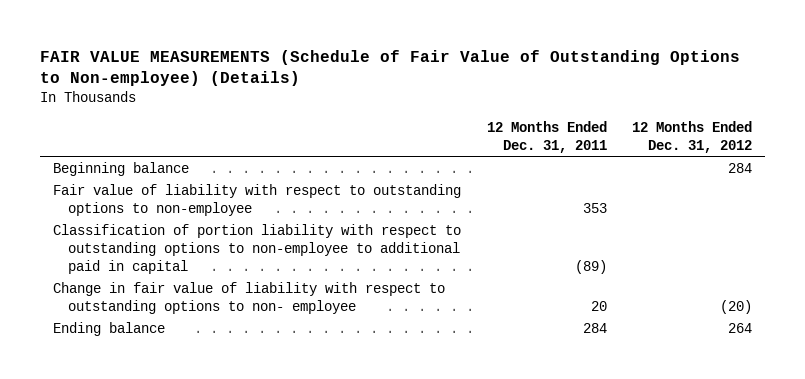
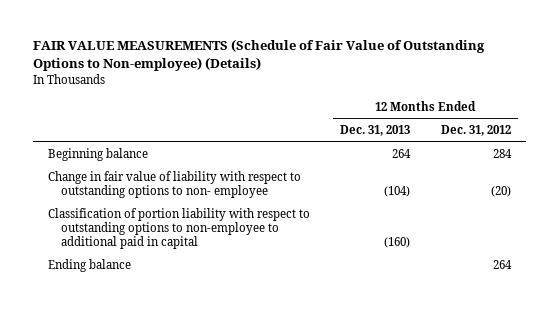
- | 12 Months Ended Dec. 31, 2011 | 12 Months Ended Dec. 31, 2012
+ | 12 Months Ended Dec. 31, 2013 | 12 Months Ended Dec. 31, 2012
- Fair value of liability with respect to outstanding options to non-employee | 353 |
moved down: Classification of portion liability with respect to outstanding options to non-employee to additional paid in capital | (160) |

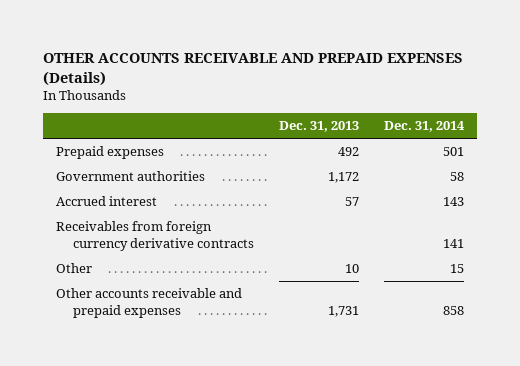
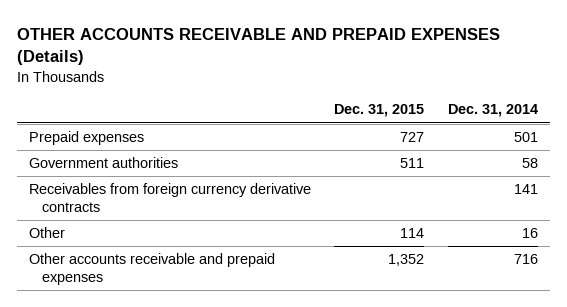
- | Dec. 31, 2013 | Dec. 31, 2014
+ | Dec. 31, 2015 | Dec. 31, 2014
- Accrued interest | 57 | 143
- Other | 10 | 15
- Other accounts receivable and prepaid expenses | 1,731 | 858
+ Other | 114 | 16
+ Other accounts receivable and prepaid expenses | 1,352 | 716

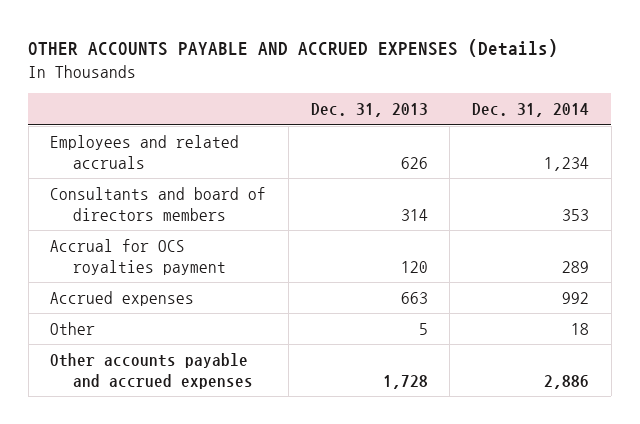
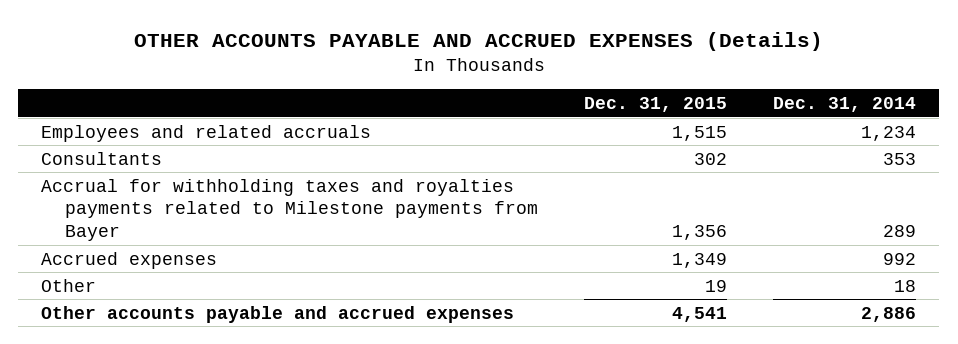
- | Dec. 31, 2013 | Dec. 31, 2014
+ | Dec. 31, 2015 | Dec. 31, 2014
- Consultants and board of directors members | 314 | 353
- Accrual for OCS royalties payment | 120 | 289
+ Consultants | 302 | 353
+ Accrual for withholding taxes and royalties payments related to Milestone payments from Bayer | 1,356 | 289

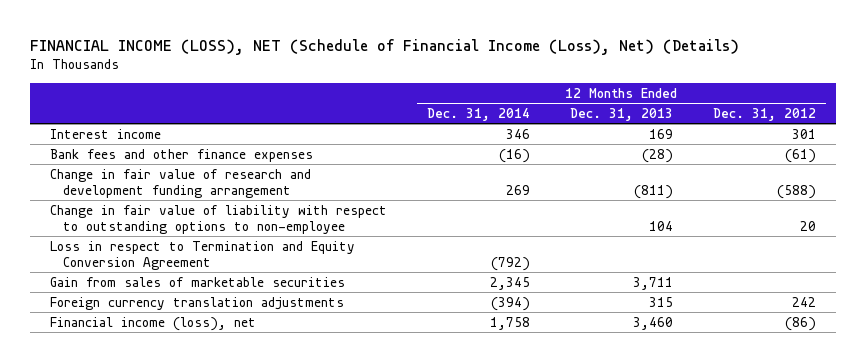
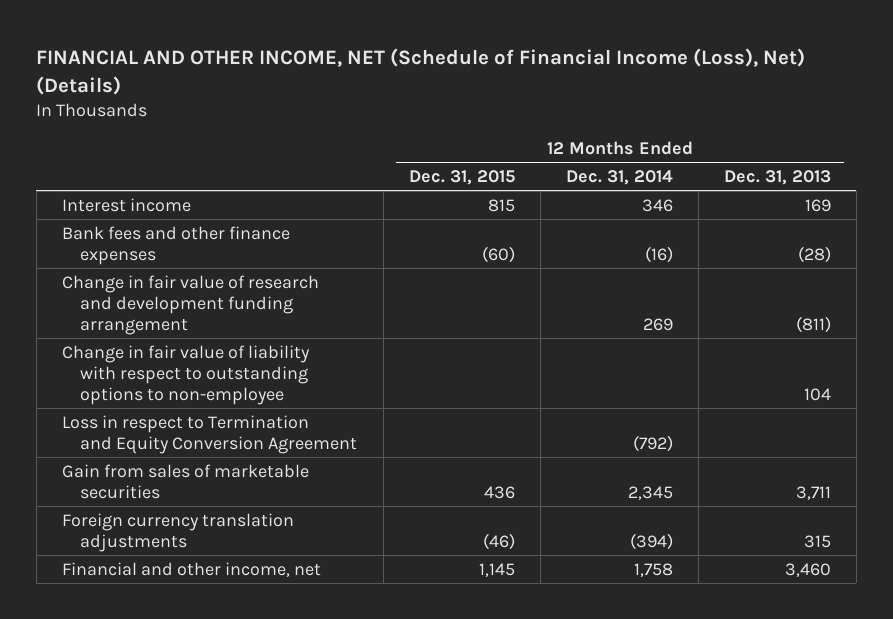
- FINANCIAL INCOME (LOSS), NET (Schedule of Financial Income (Loss), Net) (Details)
+ FINANCIAL AND OTHER INCOME, NET (Schedule of Financial Income (Loss), Net) (Details)
- | 12 Months Ended Dec. 31, 2014 | 12 Months Ended Dec. 31, 2013 | 12 Months Ended Dec. 31, 2012
+ | 12 Months Ended Dec. 31, 2015 | 12 Months Ended Dec. 31, 2014 | 12 Months Ended Dec. 31, 2013
- Financial income (loss), net | 1,758 | 3,460 | (86)
+ Financial and other income, net | 1,145 | 1,758 | 3,460

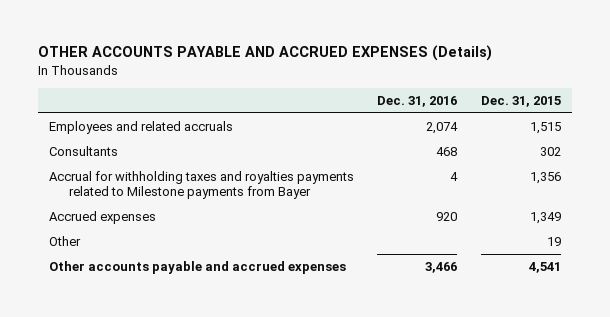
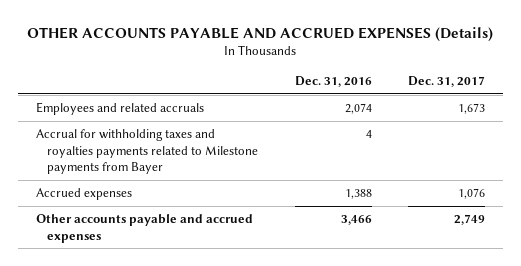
- | Dec. 31, 2016 | Dec. 31, 2015
+ | Dec. 31, 2016 | Dec. 31, 2017
- Consultants | 468 | 302
- Accrued expenses | 920 | 1,349
- Other | | 19
+ Accrued expenses | 1,388 | 1,076

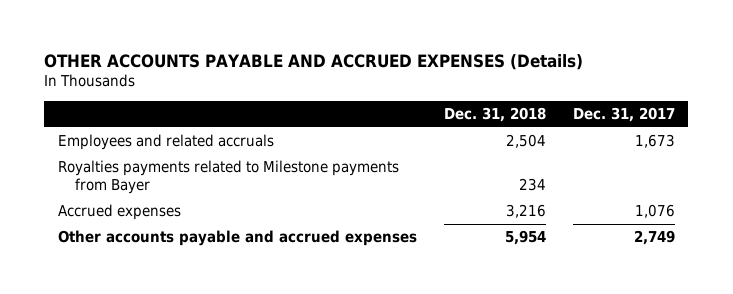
- | Dec. 31, 2016 | Dec. 31, 2017
+ | Dec. 31, 2018 | Dec. 31, 2017
- Accrual for withholding taxes and royalties payments related to Milestone payments from Bayer | 4 |
+ Royalties payments related to Milestone payments from Bayer | 234 |

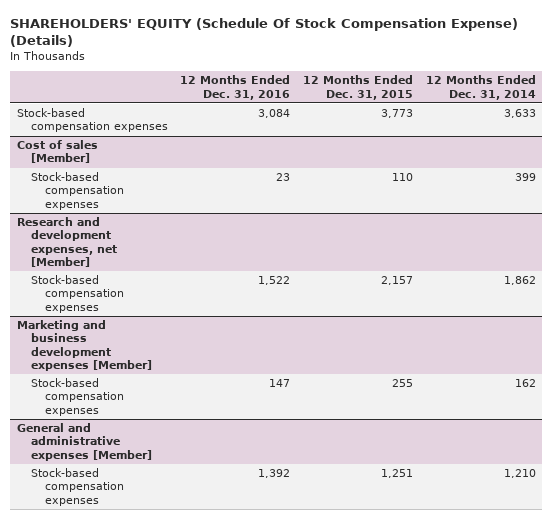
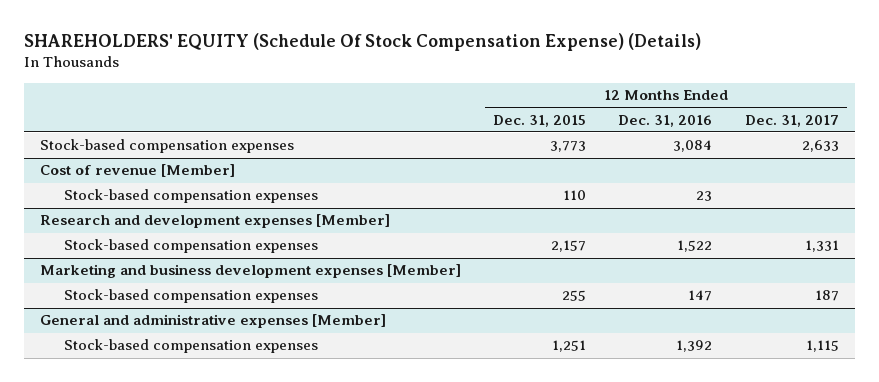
- | 12 Months Ended Dec. 31, 2016 | 12 Months Ended Dec. 31, 2015 | 12 Months Ended Dec. 31, 2014
+ | 12 Months Ended Dec. 31, 2015 | 12 Months Ended Dec. 31, 2016 | 12 Months Ended Dec. 31, 2017
- Cost of sales [Member]
+ Cost of revenue [Member]
- Research and development expenses, net [Member]
+ Research and development expenses [Member]

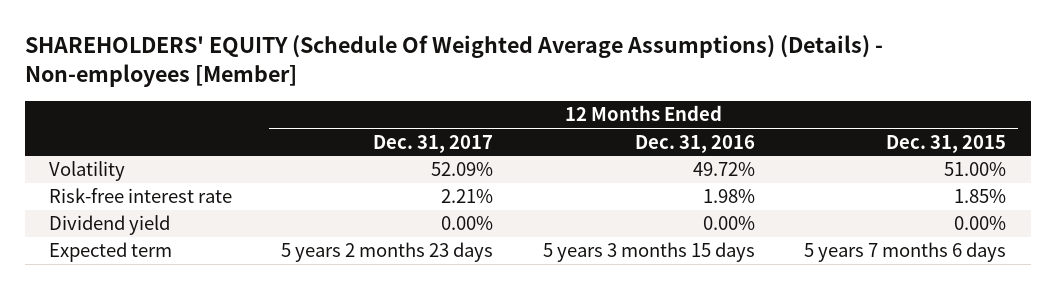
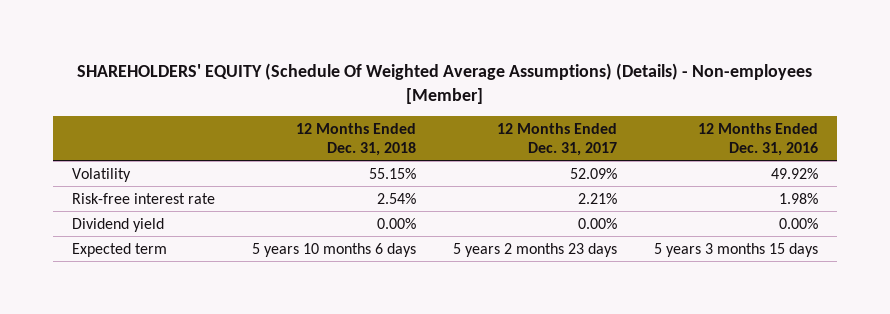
- | 12 Months Ended Dec. 31, 2017 | 12 Months Ended Dec. 31, 2016 | 12 Months Ended Dec. 31, 2015
+ | 12 Months Ended Dec. 31, 2018 | 12 Months Ended Dec. 31, 2017 | 12 Months Ended Dec. 31, 2016
- Volatility | 52.09% | 49.72% | 51.00%
+ Volatility | 55.15% | 52.09% | 49.92%

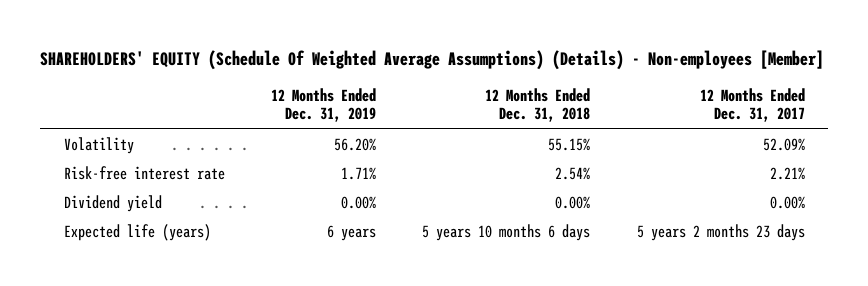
- | 12 Months Ended Dec. 31, 2018 | 12 Months Ended Dec. 31, 2017 | 12 Months Ended Dec. 31, 2016
+ | 12 Months Ended Dec. 31, 2019 | 12 Months Ended Dec. 31, 2018 | 12 Months Ended Dec. 31, 2017
- Expected term | 5 years 10 months 6 days | 5 years 2 months 23 days | 5 years 3 months 15 days
+ Expected life (years) | 6 years | 5 years 10 months 6 days | 5 years 2 months 23 days

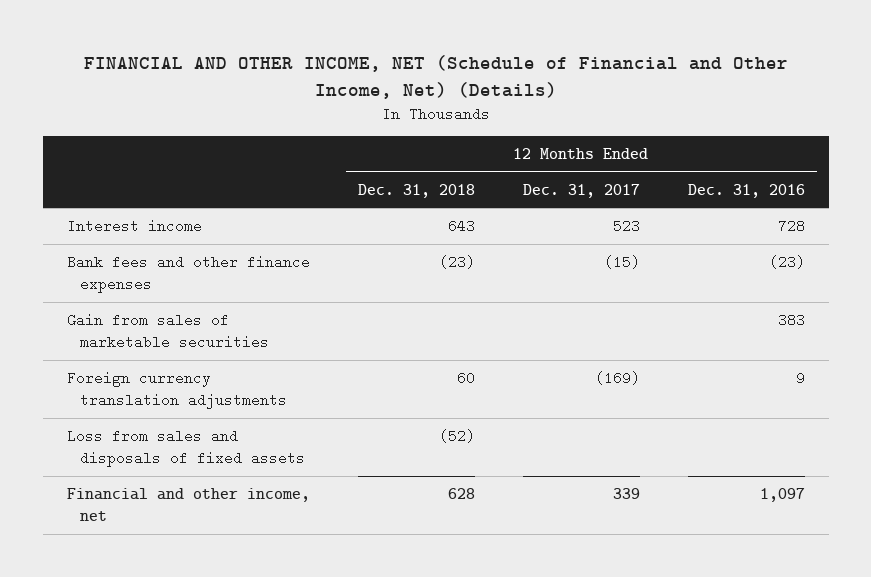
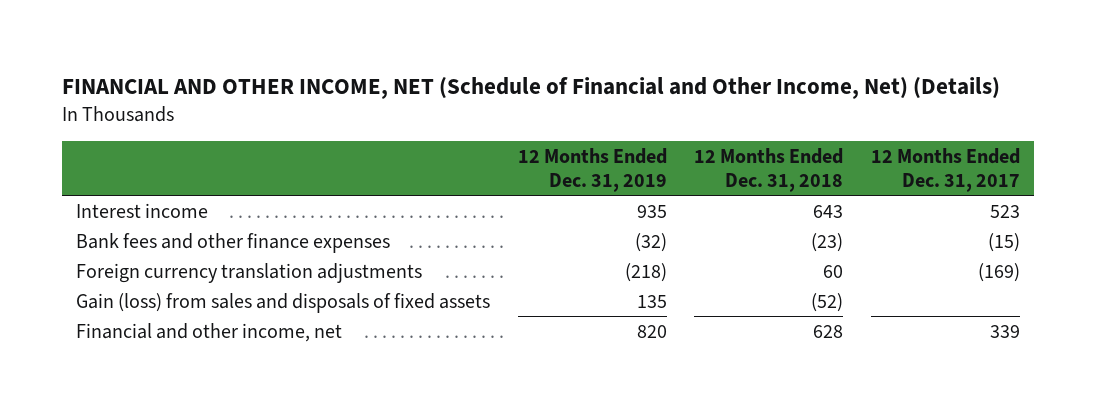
- | 12 Months Ended Dec. 31, 2018 | 12 Months Ended Dec. 31, 2017 | 12 Months Ended Dec. 31, 2016
+ | 12 Months Ended Dec. 31, 2019 | 12 Months Ended Dec. 31, 2018 | 12 Months Ended Dec. 31, 2017
- Gain from sales of marketable securities | | | 383
- Loss from sales and disposals of fixed assets | (52) | |
+ Gain (loss) from sales and disposals of fixed assets | 135 | (52) |

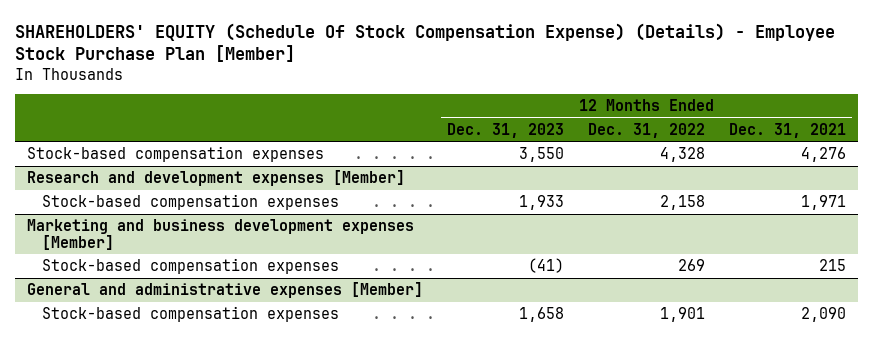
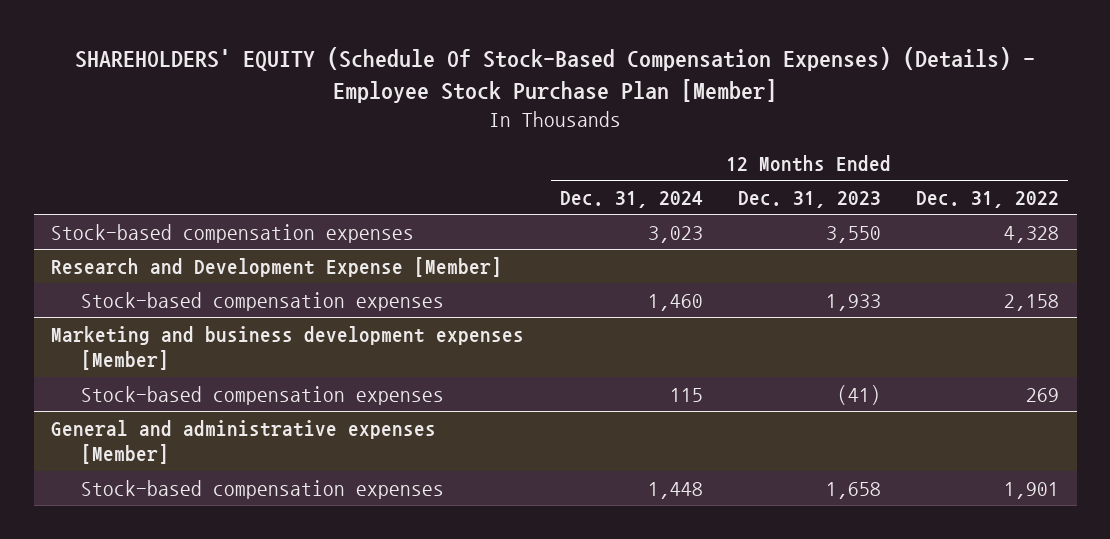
- SHAREHOLDERS' EQUITY (Schedule Of Stock Compensation Expense) (Details) - Employee Stock Purchase Plan [Member]
+ SHAREHOLDERS' EQUITY (Schedule Of Stock-Based Compensation Expenses) (Details) - Employee Stock Purchase Plan [Member]
- | 12 Months Ended Dec. 31, 2023 | 12 Months Ended Dec. 31, 2022 | 12 Months Ended Dec. 31, 2021
+ | 12 Months Ended Dec. 31, 2024 | 12 Months Ended Dec. 31, 2023 | 12 Months Ended Dec. 31, 2022
- Research and development expenses [Member]
+ Research and Development Expense [Member]

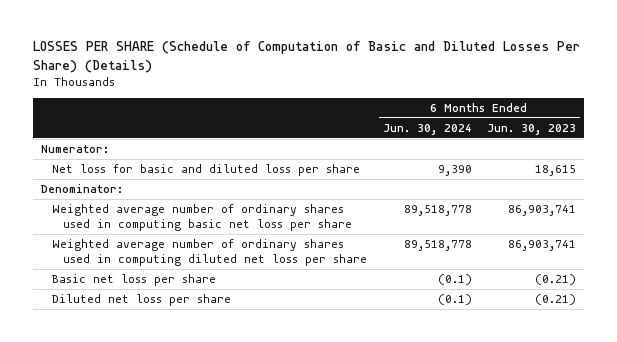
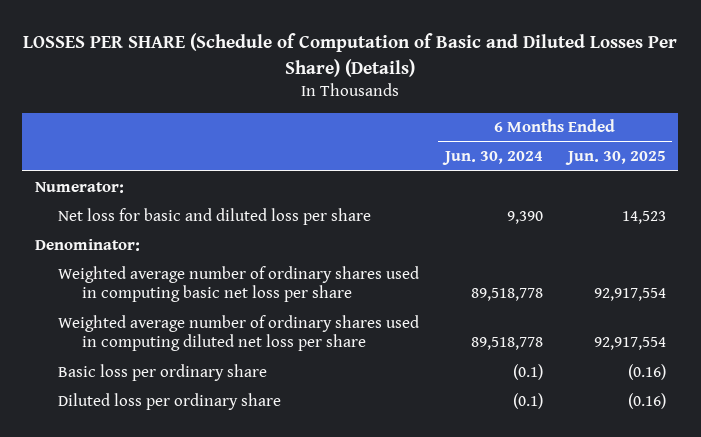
- | 6 Months Ended Jun. 30, 2024 | 6 Months Ended Jun. 30, 2023
+ | 6 Months Ended Jun. 30, 2024 | 6 Months Ended Jun. 30, 2025
- Basic net loss per share | (0.1) | (0.21)
- Diluted net loss per share | (0.1) | (0.21)
+ Basic loss per ordinary share | (0.1) | (0.16)
+ Diluted loss per ordinary share | (0.1) | (0.16)

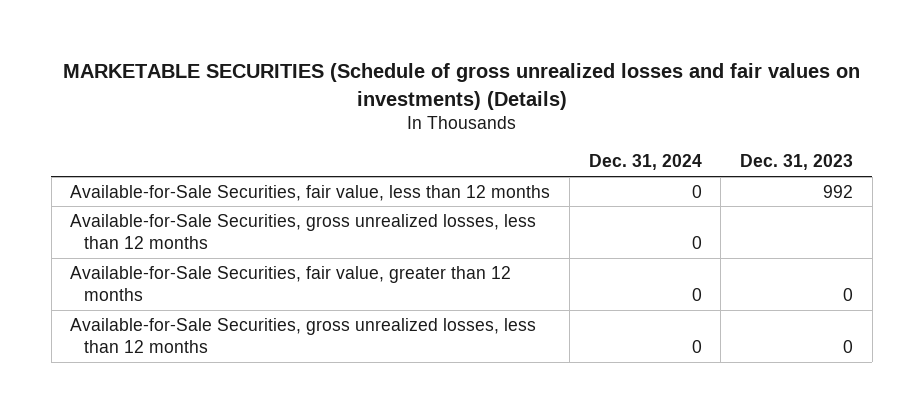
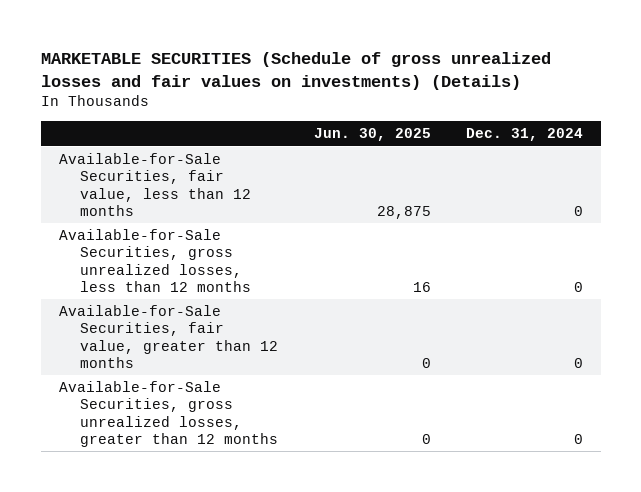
- | Dec. 31, 2024 | Dec. 31, 2023
+ | Jun. 30, 2025 | Dec. 31, 2024
- Available-for-Sale Securities, gross unrealized losses, less than 12 months | 0 | 0
+ Available-for-Sale Securities, gross unrealized losses, greater than 12 months | 0 | 0

